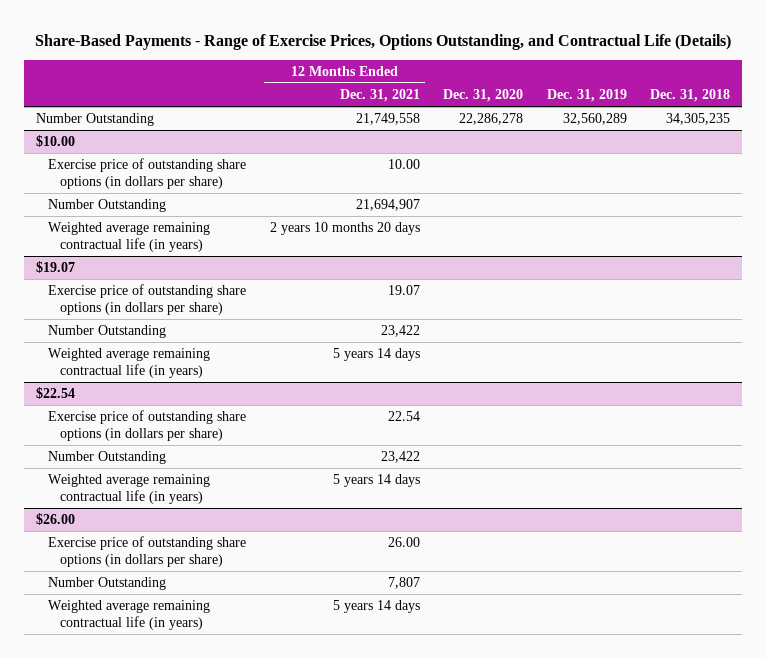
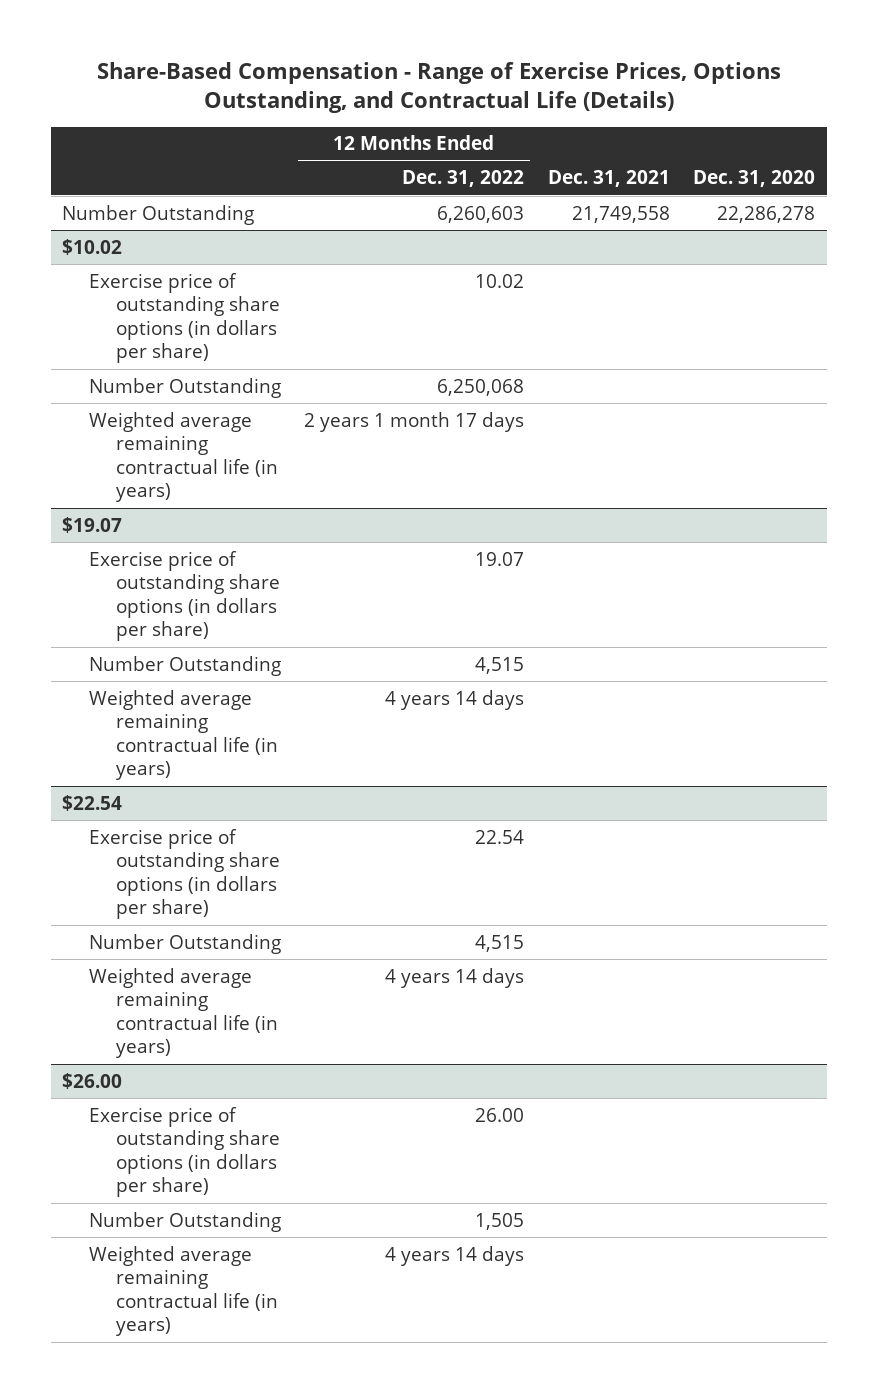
- Share-Based Payments - Range of Exercise Prices, Options Outstanding, and Contractual Life (Details)
+ Share-Based Compensation - Range of Exercise Prices, Options Outstanding, and Contractual Life (Details)
- | 12 Months Ended Dec. 31, 2021 | Dec. 31, 2020 | Dec. 31, 2019 | Dec. 31, 2018
+ | 12 Months Ended Dec. 31, 2022 | Dec. 31, 2021 | Dec. 31, 2020
- $10.00
+ $10.02

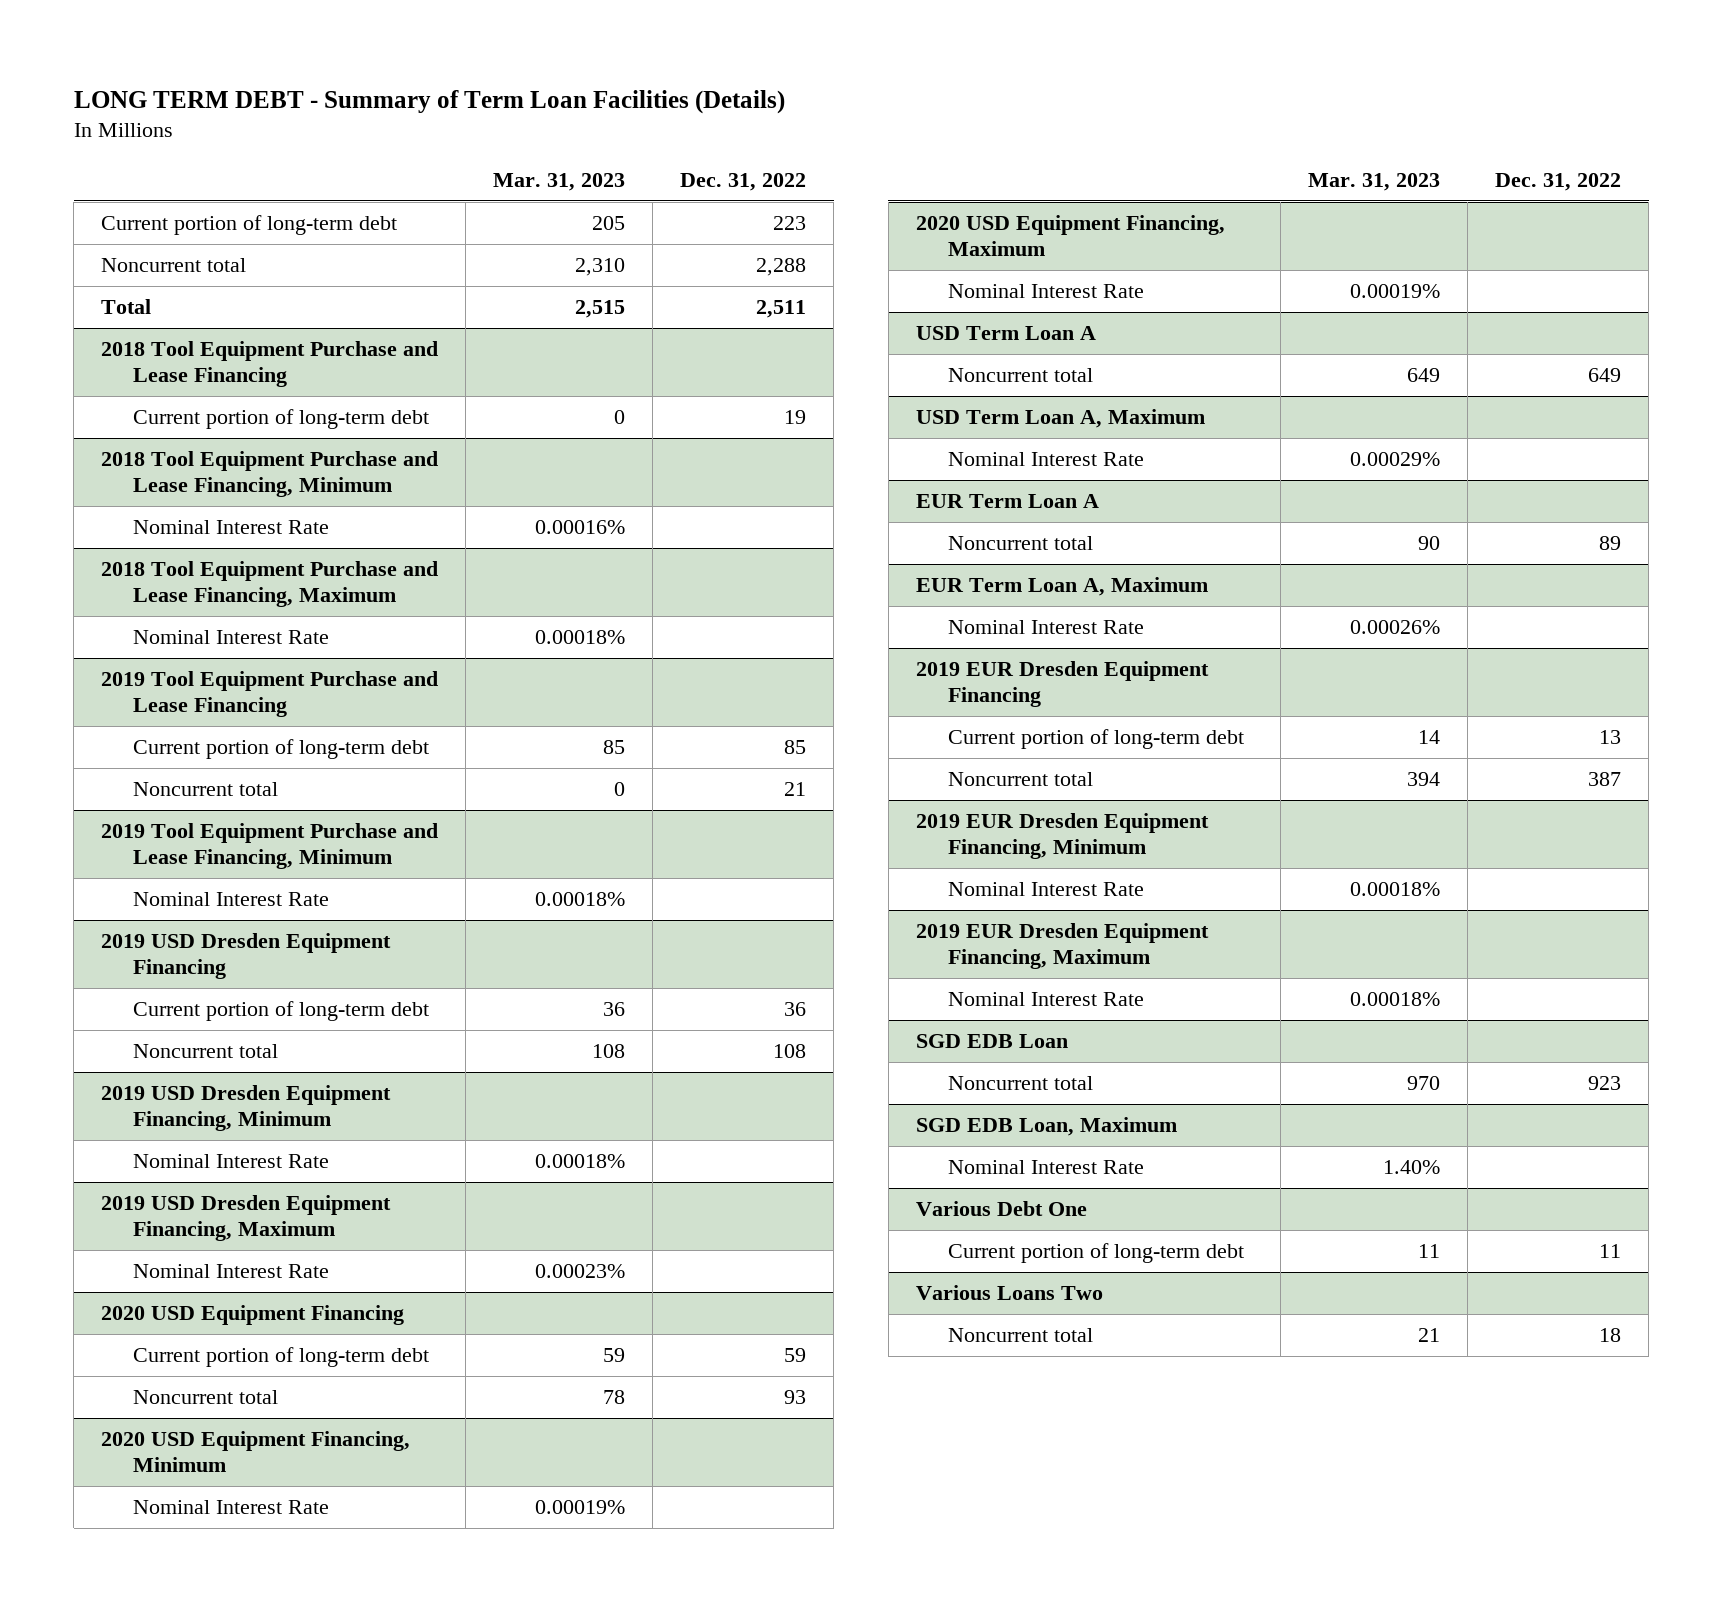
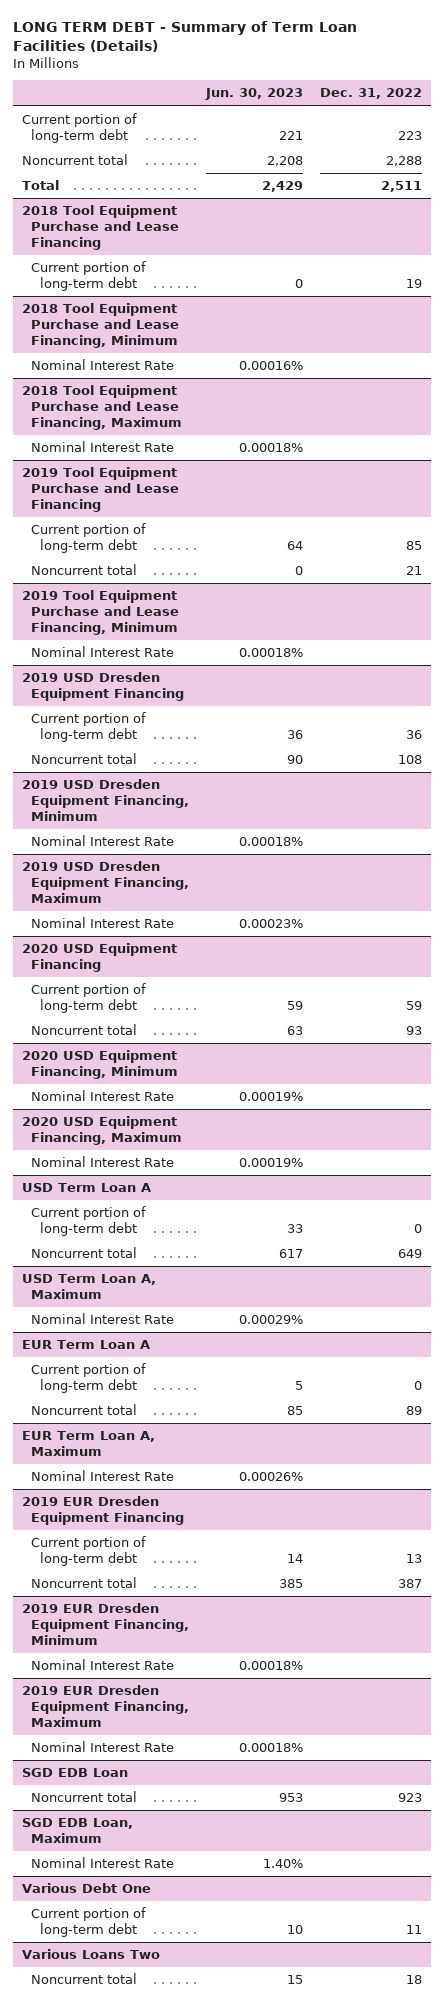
- | Mar. 31, 2023 | Dec. 31, 2022
+ | Jun. 30, 2023 | Dec. 31, 2022
@ USD Term Loan A
+ Current portion of long-term debt | 33 | 0
@ EUR Term Loan A
+ Current portion of long-term debt | 5 | 0

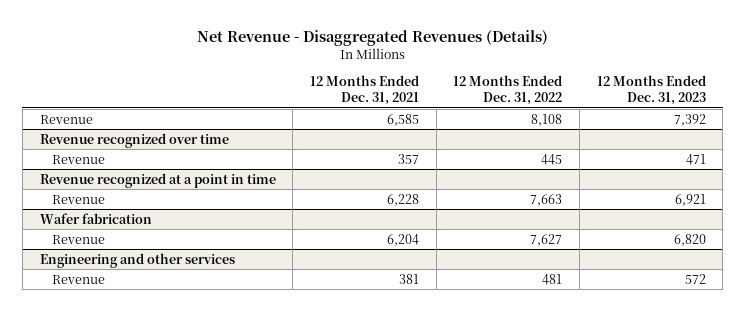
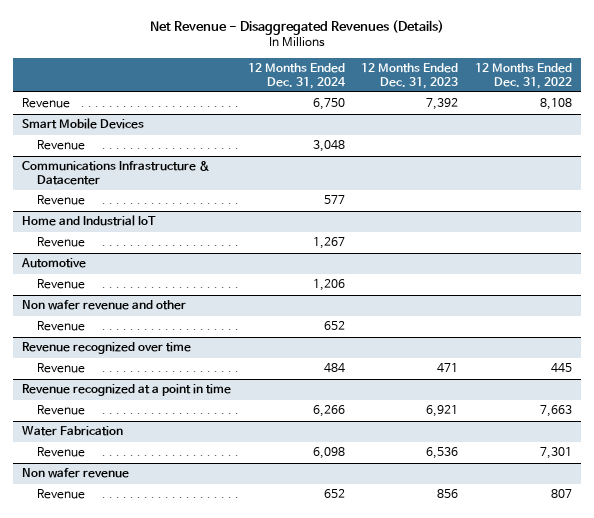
- | 12 Months Ended Dec. 31, 2021 | 12 Months Ended Dec. 31, 2022 | 12 Months Ended Dec. 31, 2023
+ | 12 Months Ended Dec. 31, 2024 | 12 Months Ended Dec. 31, 2023 | 12 Months Ended Dec. 31, 2022
+ Smart Mobile Devices
+ Revenue | 3,048 | |
+ Communications Infrastructure & Datacenter
+ Revenue | 577 | |
+ Home and Industrial IoT
+ Revenue | 1,267 | |
+ Automotive
+ Revenue | 1,206 | |
+ Non wafer revenue and other
+ Revenue | 652 | |
- Wafer fabrication
- Revenue | 6,204 | 7,627 | 6,820
- Engineering and other services
- Revenue | 381 | 481 | 572
+ Water Fabrication
+ Revenue | 6,098 | 6,536 | 7,301
+ Non wafer revenue
+ Revenue | 652 | 856 | 807

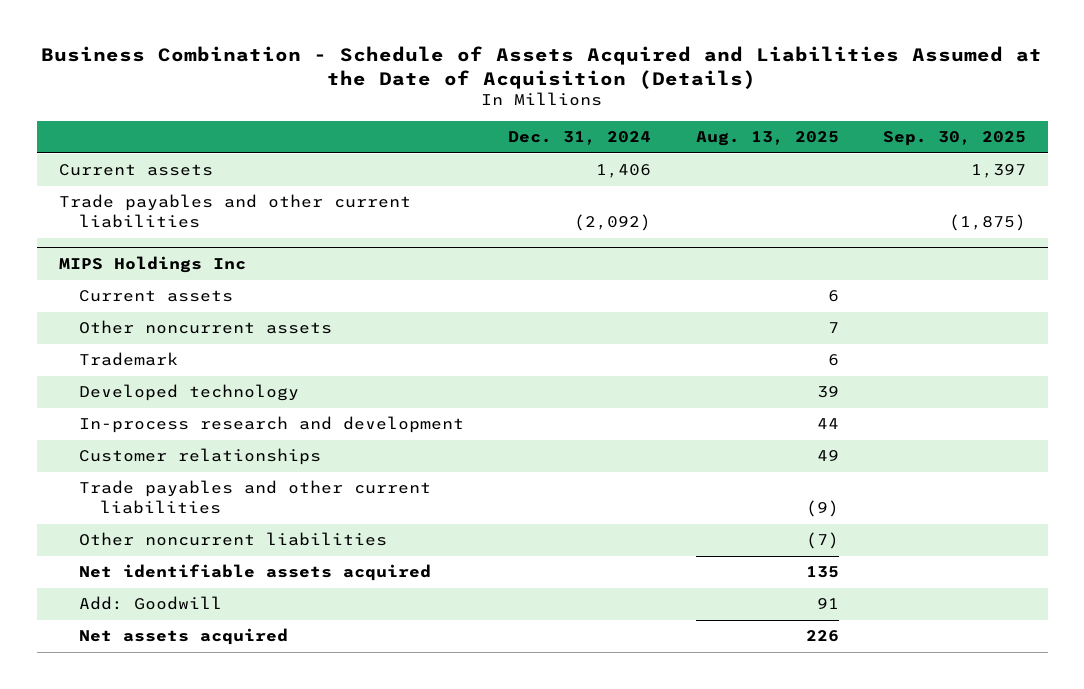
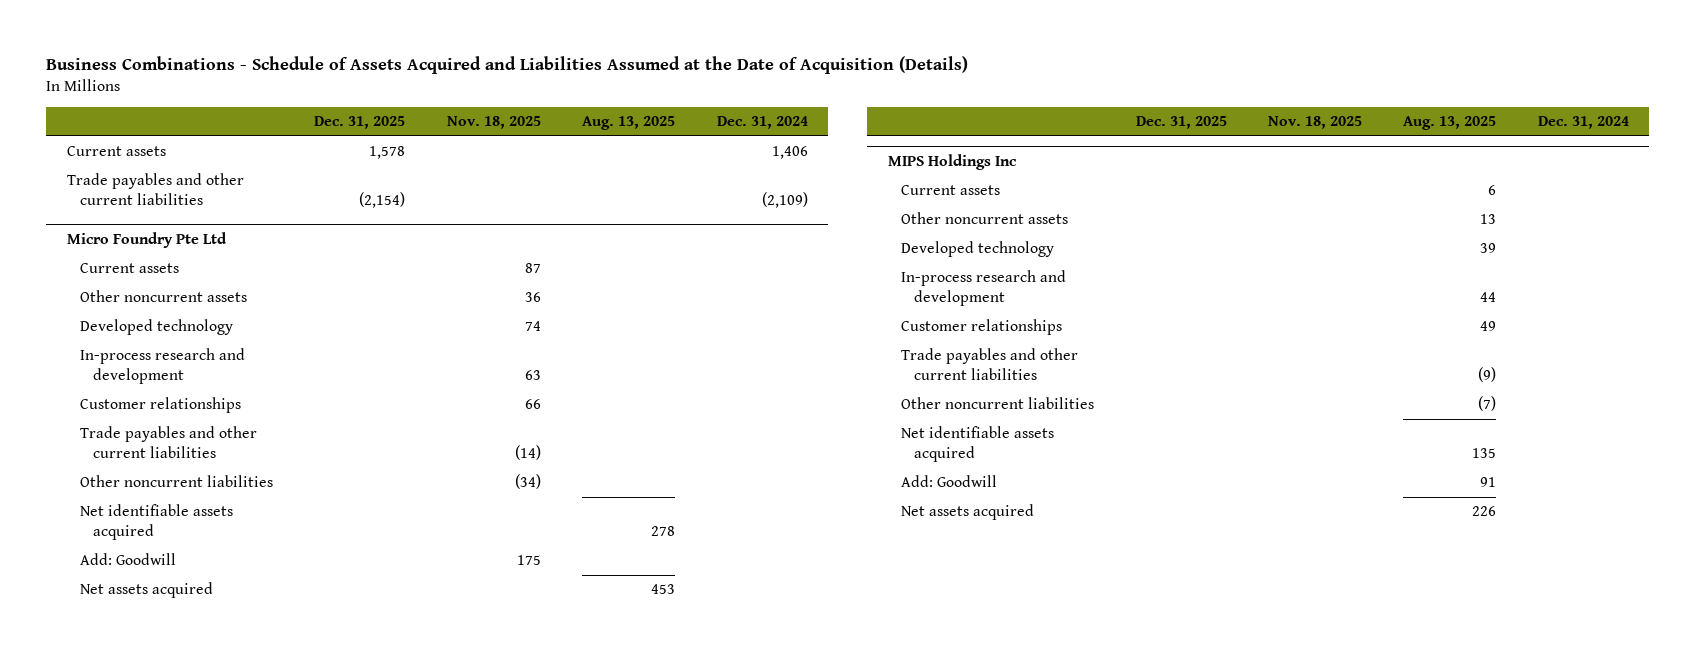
- Business Combination - Schedule of Assets Acquired and Liabilities Assumed at the Date of Acquisition (Details)
+ Business Combinations - Schedule of Assets Acquired and Liabilities Assumed at the Date of Acquisition (Details)
- | Dec. 31, 2024 | Aug. 13, 2025 | Sep. 30, 2025
+ | Dec. 31, 2025 | Nov. 18, 2025 | Aug. 13, 2025 | Dec. 31, 2024
- Trade payables and other current liabilities | (2,092) | | (1,875)
+ Trade payables and other current liabilities | (2,154) | | | (2,109)
+ Micro Foundry Pte Ltd
+ Current assets | | 87 | |
+ Other noncurrent assets | | 36 | |
+ Developed technology | | 74 | |
+ In-process research and development | | 63 | |
+ Customer relationships | | 66 | |
+ Trade payables and other current liabilities | | (14) | |
+ Other noncurrent liabilities | | (34) | |
+ Net identifiable assets acquired | | | 278 |
+ Add: Goodwill | | 175 | |
+ Net assets acquired | | | 453 |
@ MIPS Holdings Inc
- Other noncurrent assets | | 7 |
- Trademark | | 6 |
+ Other noncurrent assets | | | 13 |

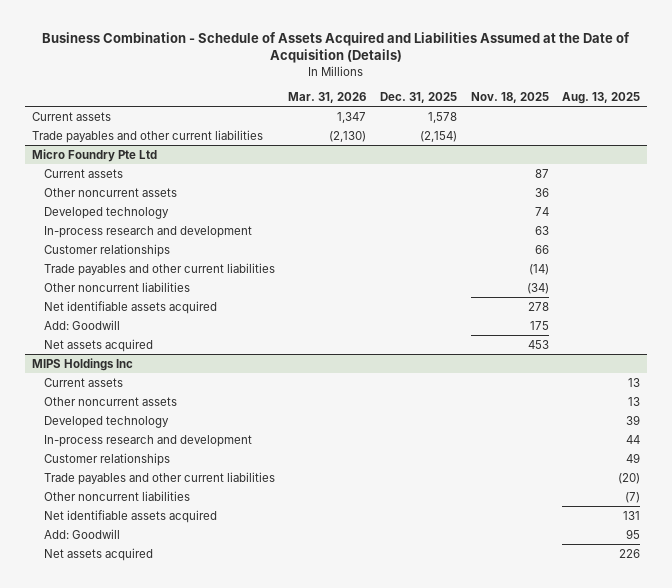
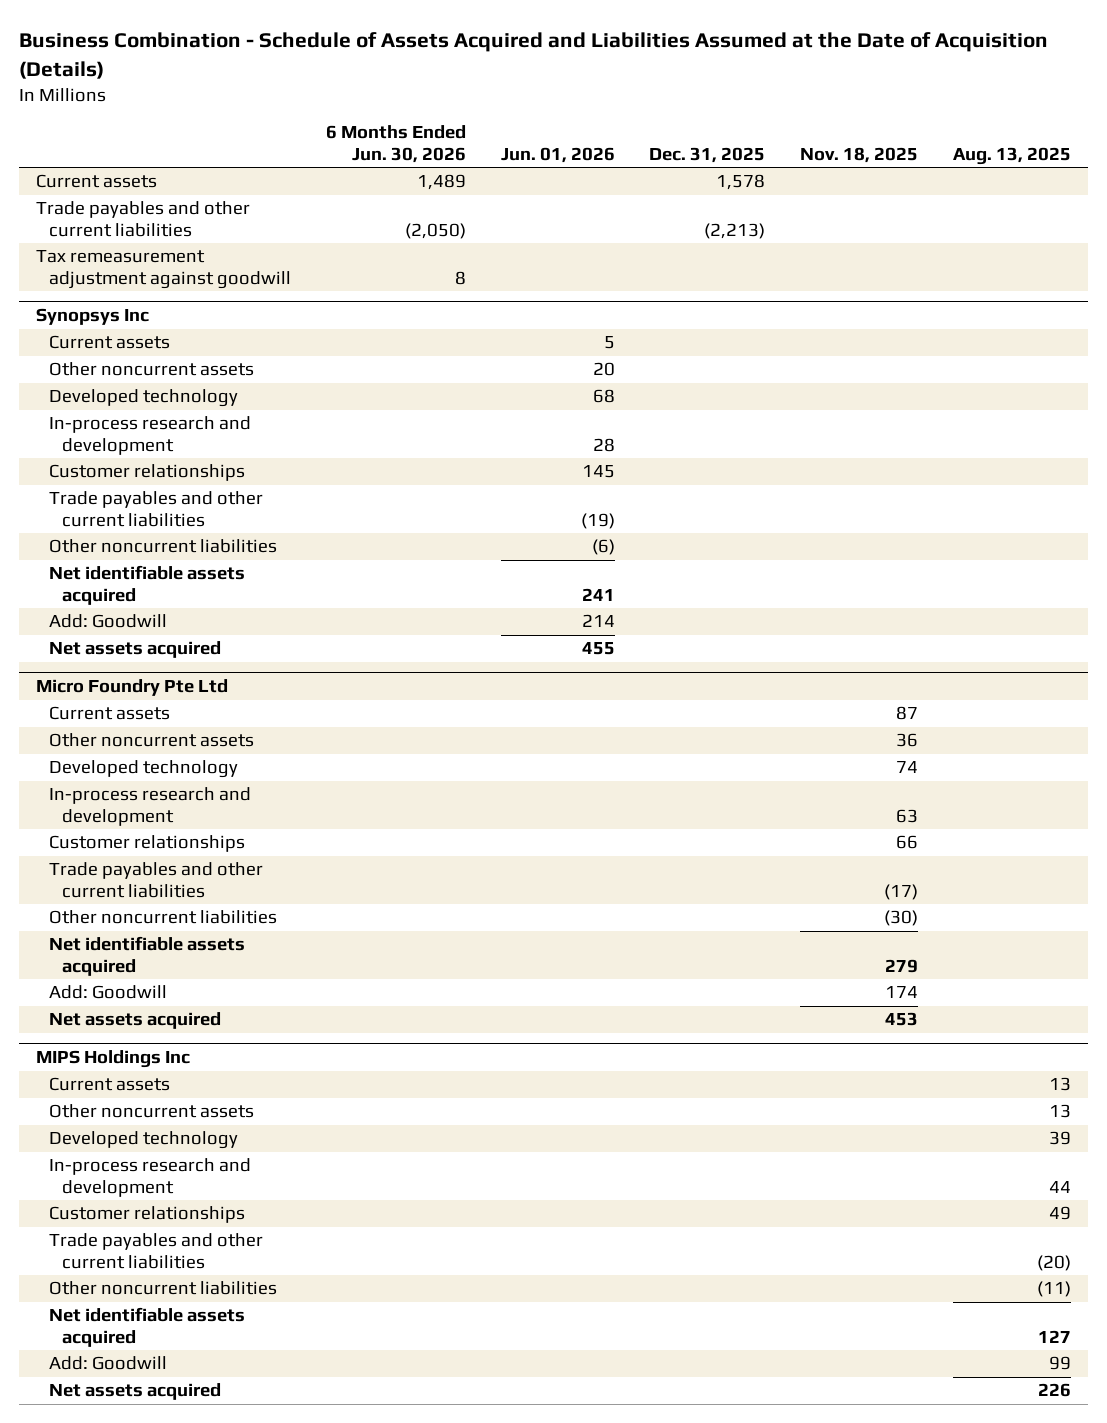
- | Mar. 31, 2026 | Dec. 31, 2025 | Nov. 18, 2025 | Aug. 13, 2025
+ | 6 Months Ended Jun. 30, 2026 | Jun. 01, 2026 | Dec. 31, 2025 | Nov. 18, 2025 | Aug. 13, 2025
- Trade payables and other current liabilities | (2,130) | (2,154) | |
+ Trade payables and other current liabilities | (2,050) | | (2,213) | |
+ Tax remeasurement adjustment against goodwill | 8 | | | |
+ Synopsys Inc
+ Current assets | | 5 | | |
+ Other noncurrent assets | | 20 | | |
+ Developed technology | | 68 | | |
+ In-process research and development | | 28 | | |
+ Customer relationships | | 145 | | |
+ Trade payables and other current liabilities | | (19) | | |
+ Other noncurrent liabilities | | (6) | | |
+ Net identifiable assets acquired | | 241 | | |
+ Add: Goodwill | | 214 | | |
+ Net assets acquired | | 455 | | |
@ Micro Foundry Pte Ltd
- Trade payables and other current liabilities | | | (14) |
- Other noncurrent liabilities | | | (34) |
- Net identifiable assets acquired | | | 278 |
- Add: Goodwill | | | 175 |
+ Trade payables and other current liabilities | | | | (17) |
+ Other noncurrent liabilities | | | | (30) |
+ Net identifiable assets acquired | | | | 279 |
+ Add: Goodwill | | | | 174 |
@ MIPS Holdings Inc
- Other noncurrent liabilities | | | | (7)
- Net identifiable assets acquired | | | | 131
- Add: Goodwill | | | | 95
+ Other noncurrent liabilities | | | | | (11)
+ Net identifiable assets acquired | | | | | 127
+ Add: Goodwill | | | | | 99

